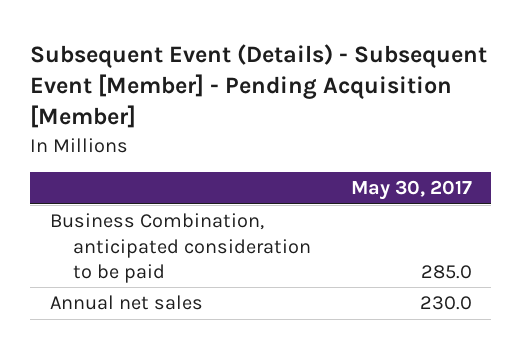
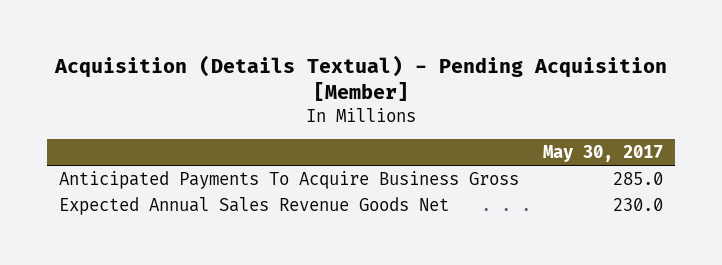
- Subsequent Event (Details) - Subsequent Event [Member] - Pending Acquisition [Member]
+ Acquisition (Details Textual) - Pending Acquisition [Member]
- Business Combination, anticipated consideration to be paid | 285.0
- Annual net sales | 230.0
+ Anticipated Payments To Acquire Business Gross | 285.0
+ Expected Annual Sales Revenue Goods Net | 230.0

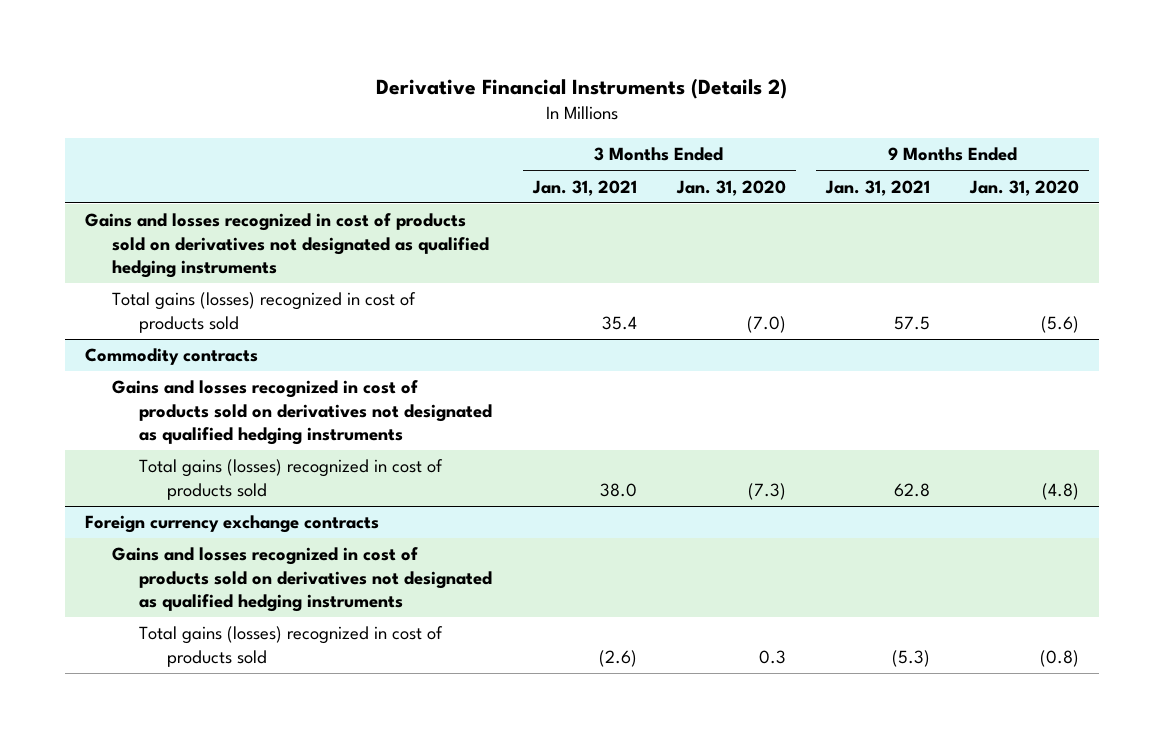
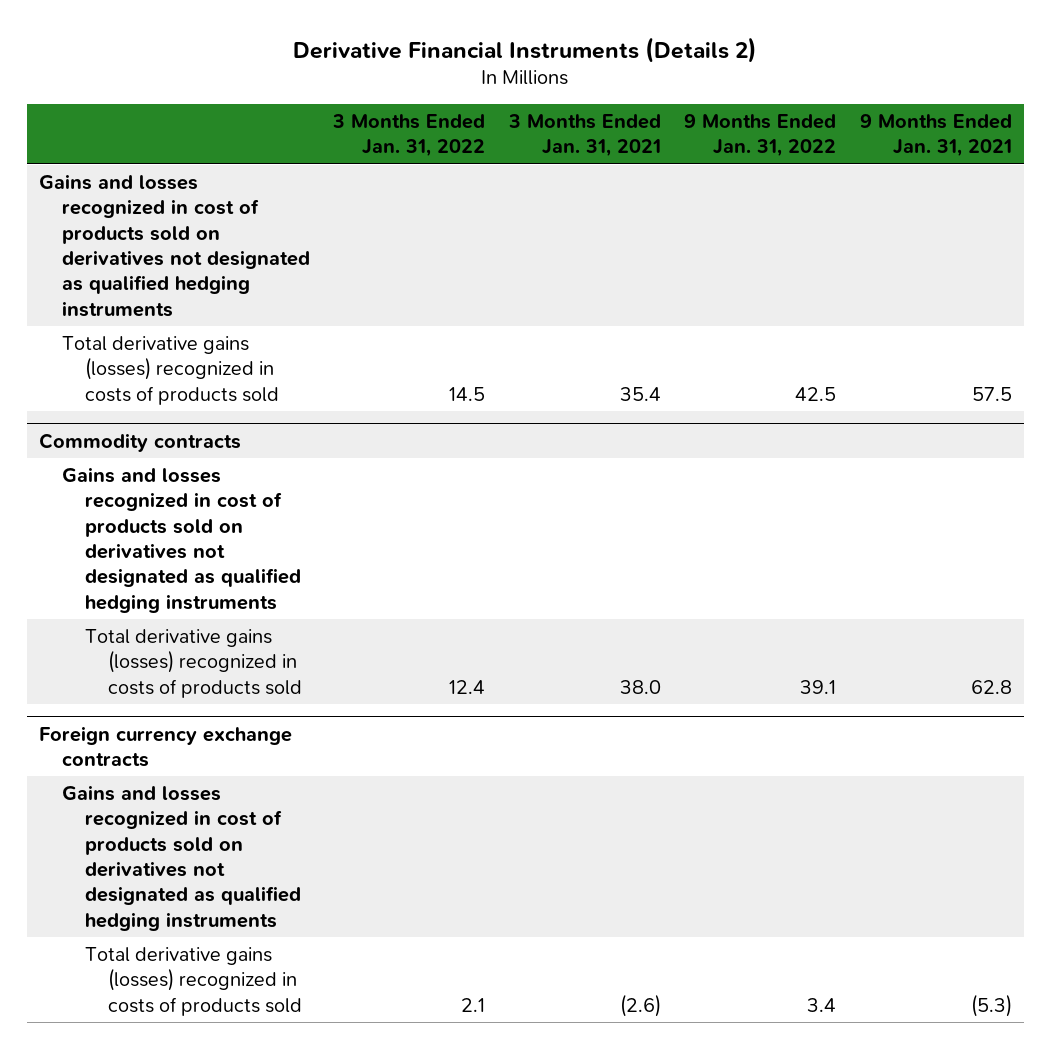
- | 3 Months Ended Jan. 31, 2021 | 3 Months Ended Jan. 31, 2020 | 9 Months Ended Jan. 31, 2021 | 9 Months Ended Jan. 31, 2020
+ | 3 Months Ended Jan. 31, 2022 | 3 Months Ended Jan. 31, 2021 | 9 Months Ended Jan. 31, 2022 | 9 Months Ended Jan. 31, 2021
- Total gains (losses) recognized in cost of products sold | 35.4 | (7.0) | 57.5 | (5.6)
+ Total derivative gains (losses) recognized in costs of products sold | 14.5 | 35.4 | 42.5 | 57.5
@ Commodity contracts
- Total gains (losses) recognized in cost of products sold | 38.0 | (7.3) | 62.8 | (4.8)
+ Total derivative gains (losses) recognized in costs of products sold | 12.4 | 38.0 | 39.1 | 62.8
@ Foreign currency exchange contracts
- Total gains (losses) recognized in cost of products sold | (2.6) | 0.3 | (5.3) | (0.8)
+ Total derivative gains (losses) recognized in costs of products sold | 2.1 | (2.6) | 3.4 | (5.3)

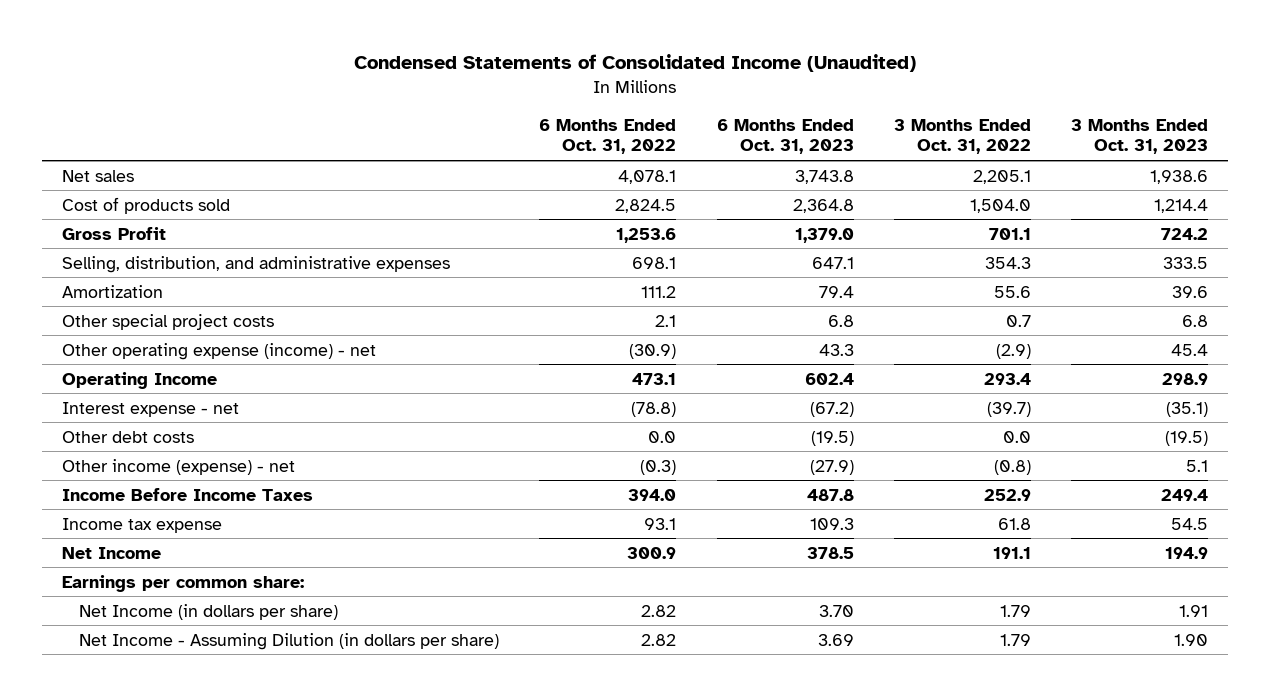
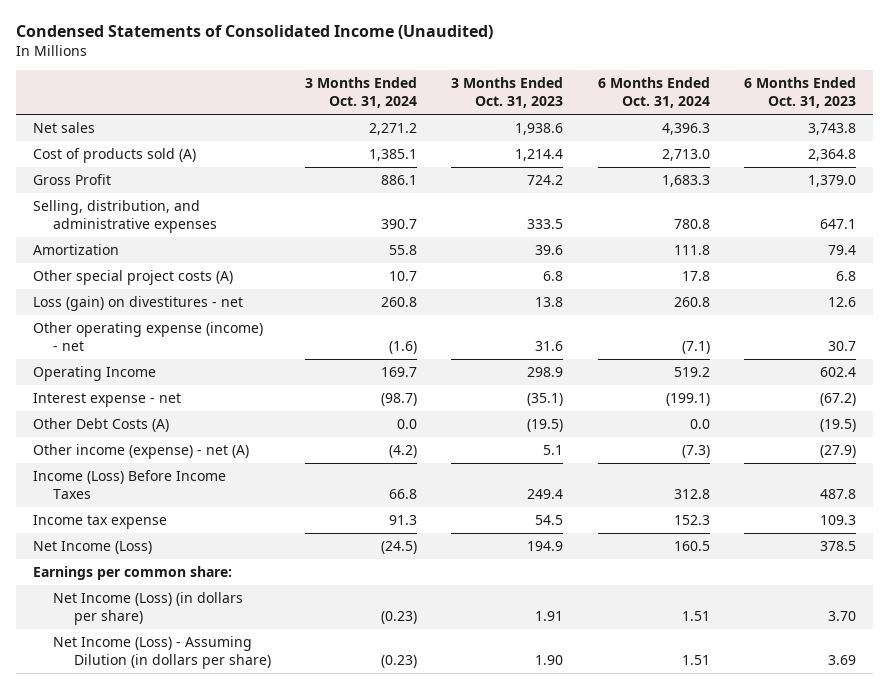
- | 6 Months Ended Oct. 31, 2022 | 6 Months Ended Oct. 31, 2023 | 3 Months Ended Oct. 31, 2022 | 3 Months Ended Oct. 31, 2023
+ | 3 Months Ended Oct. 31, 2024 | 3 Months Ended Oct. 31, 2023 | 6 Months Ended Oct. 31, 2024 | 6 Months Ended Oct. 31, 2023
- Cost of products sold | 2,824.5 | 2,364.8 | 1,504.0 | 1,214.4
+ Cost of products sold (A) | 1,385.1 | 1,214.4 | 2,713.0 | 2,364.8
- Other special project costs | 2.1 | 6.8 | 0.7 | 6.8
- Other operating expense (income) - net | (30.9) | 43.3 | (2.9) | 45.4
+ Other special project costs (A) | 10.7 | 6.8 | 17.8 | 6.8
+ Loss (gain) on divestitures - net | 260.8 | 13.8 | 260.8 | 12.6
+ Other operating expense (income) - net | (1.6) | 31.6 | (7.1) | 30.7
- Other debt costs | 0.0 | (19.5) | 0.0 | (19.5)
- Other income (expense) - net | (0.3) | (27.9) | (0.8) | 5.1
- Income Before Income Taxes | 394.0 | 487.8 | 252.9 | 249.4
+ Other Debt Costs (A) | 0.0 | (19.5) | 0.0 | (19.5)
+ Other income (expense) - net (A) | (4.2) | 5.1 | (7.3) | (27.9)
+ Income (Loss) Before Income Taxes | 66.8 | 249.4 | 312.8 | 487.8
- Net Income | 300.9 | 378.5 | 191.1 | 194.9
+ Net Income (Loss) | (24.5) | 194.9 | 160.5 | 378.5
- Net Income (in dollars per share) | 2.82 | 3.70 | 1.79 | 1.91
- Net Income - Assuming Dilution (in dollars per share) | 2.82 | 3.69 | 1.79 | 1.90
+ Net Income (Loss) (in dollars per share) | (0.23) | 1.91 | 1.51 | 3.70
+ Net Income (Loss) - Assuming Dilution (in dollars per share) | (0.23) | 1.90 | 1.51 | 3.69

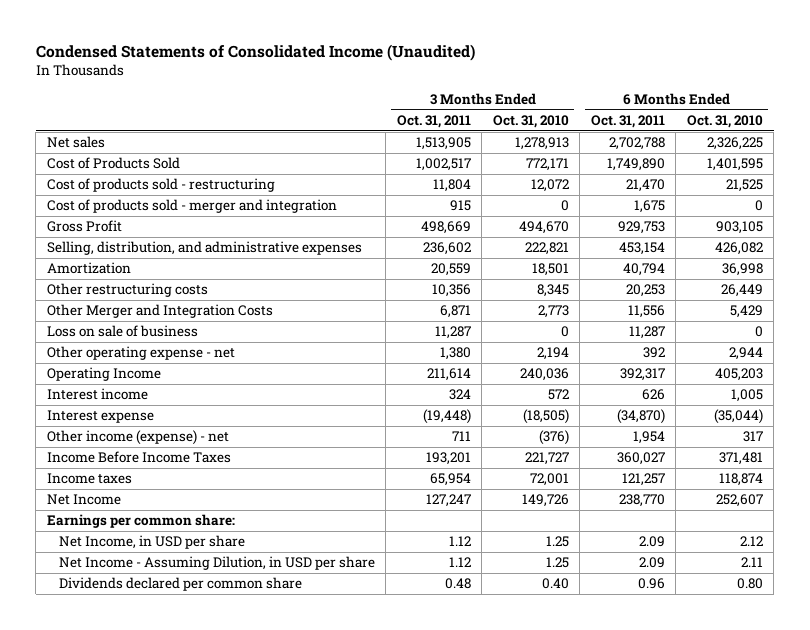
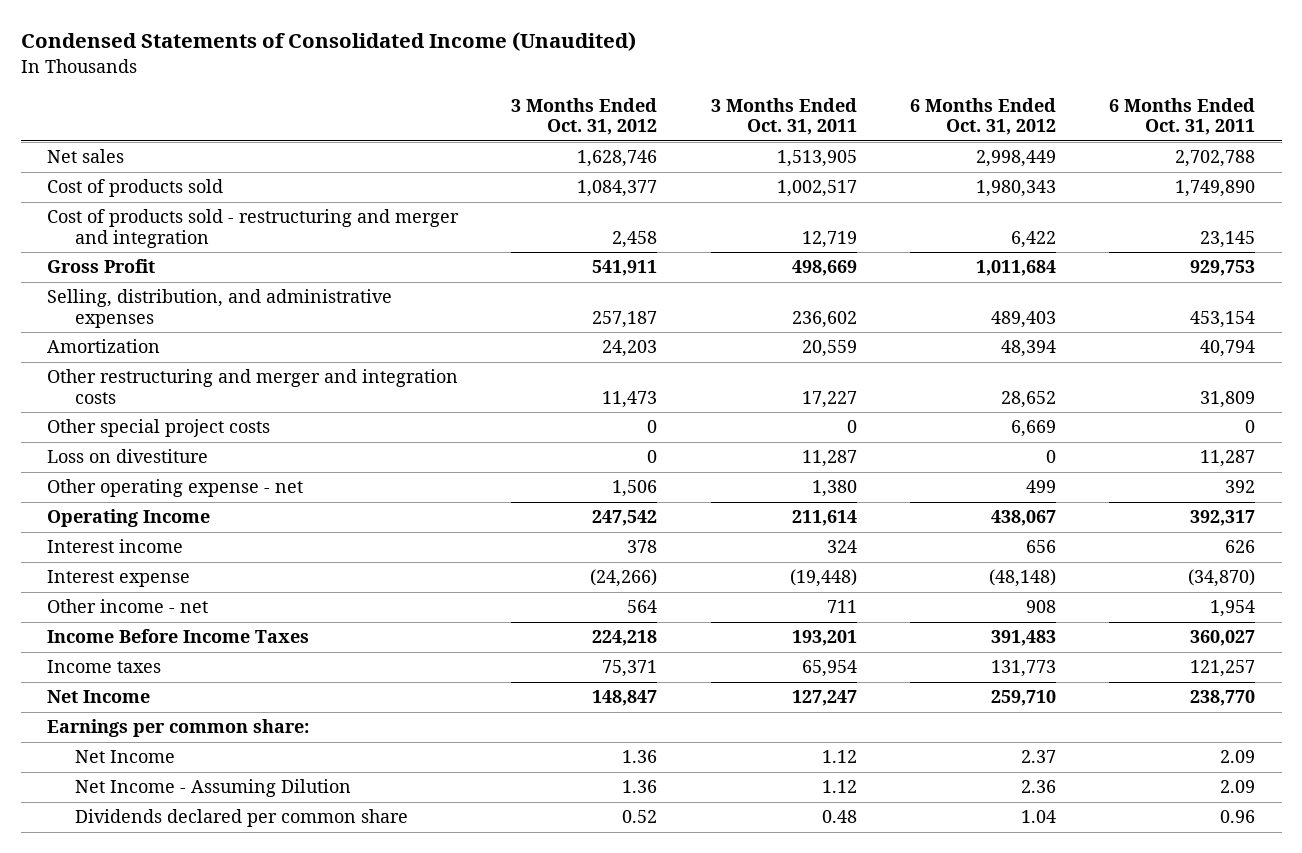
- | 3 Months Ended Oct. 31, 2011 | 3 Months Ended Oct. 31, 2010 | 6 Months Ended Oct. 31, 2011 | 6 Months Ended Oct. 31, 2010
+ | 3 Months Ended Oct. 31, 2012 | 3 Months Ended Oct. 31, 2011 | 6 Months Ended Oct. 31, 2012 | 6 Months Ended Oct. 31, 2011
- Cost of Products Sold | 1,002,517 | 772,171 | 1,749,890 | 1,401,595
- Cost of products sold - restructuring | 11,804 | 12,072 | 21,470 | 21,525
- Cost of products sold - merger and integration | 915 | 0 | 1,675 | 0
+ Cost of products sold | 1,084,377 | 1,002,517 | 1,980,343 | 1,749,890
+ Cost of products sold - restructuring and merger and integration | 2,458 | 12,719 | 6,422 | 23,145
- Other restructuring costs | 10,356 | 8,345 | 20,253 | 26,449
- Other Merger and Integration Costs | 6,871 | 2,773 | 11,556 | 5,429
- Loss on sale of business | 11,287 | 0 | 11,287 | 0
+ Other restructuring and merger and integration costs | 11,473 | 17,227 | 28,652 | 31,809
+ Other special project costs | 0 | 0 | 6,669 | 0
+ Loss on divestiture | 0 | 11,287 | 0 | 11,287
- Other income (expense) - net | 711 | (376) | 1,954 | 317
+ Other income - net | 564 | 711 | 908 | 1,954
- Net Income, in USD per share | 1.12 | 1.25 | 2.09 | 2.12
- Net Income - Assuming Dilution, in USD per share | 1.12 | 1.25 | 2.09 | 2.11
+ Net Income | 1.36 | 1.12 | 2.37 | 2.09
+ Net Income - Assuming Dilution | 1.36 | 1.12 | 2.36 | 2.09

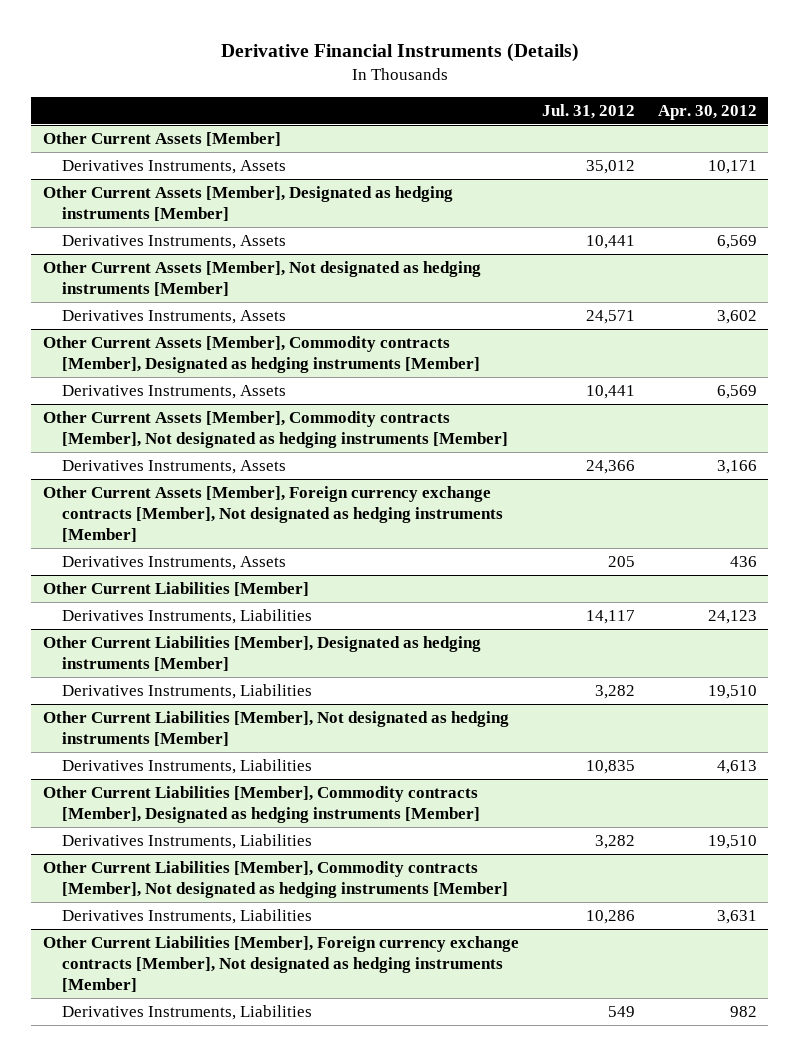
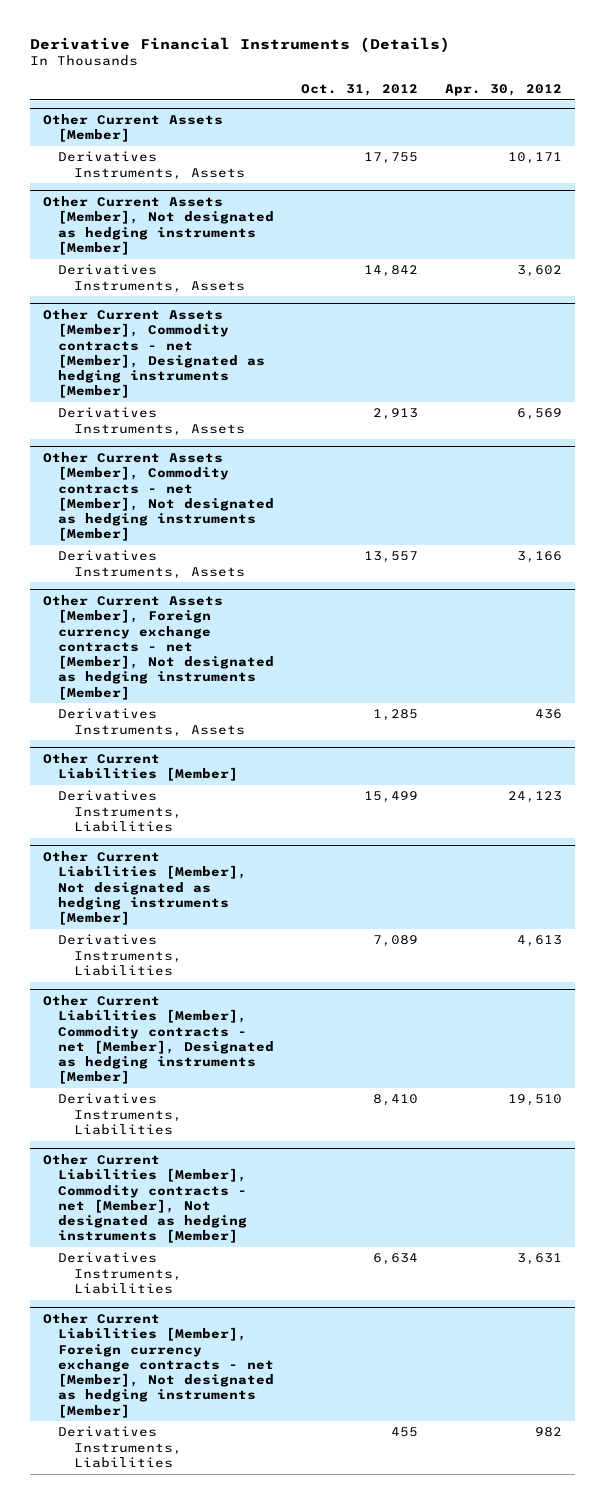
- | Jul. 31, 2012 | Apr. 30, 2012
+ | Oct. 31, 2012 | Apr. 30, 2012
- Other Current Assets [Member], Designated as hedging instruments [Member]
- Derivatives Instruments, Assets | 10,441 | 6,569
- Other Current Assets [Member], Commodity contracts [Member], Designated as hedging instruments [Member]
+ Other Current Assets [Member], Commodity contracts - net [Member], Designated as hedging instruments [Member]
- Other Current Assets [Member], Commodity contracts [Member], Not designated as hedging instruments [Member]
+ Other Current Assets [Member], Commodity contracts - net [Member], Not designated as hedging instruments [Member]
- Other Current Assets [Member], Foreign currency exchange contracts [Member], Not designated as hedging instruments [Member]
+ Other Current Assets [Member], Foreign currency exchange contracts - net [Member], Not designated as hedging instruments [Member]
- Other Current Liabilities [Member], Designated as hedging instruments [Member]
- Derivatives Instruments, Liabilities | 3,282 | 19,510
- Other Current Liabilities [Member], Commodity contracts [Member], Designated as hedging instruments [Member]
+ Other Current Liabilities [Member], Commodity contracts - net [Member], Designated as hedging instruments [Member]
- Other Current Liabilities [Member], Commodity contracts [Member], Not designated as hedging instruments [Member]
+ Other Current Liabilities [Member], Commodity contracts - net [Member], Not designated as hedging instruments [Member]
- Other Current Liabilities [Member], Foreign currency exchange contracts [Member], Not designated as hedging instruments [Member]
+ Other Current Liabilities [Member], Foreign currency exchange contracts - net [Member], Not designated as hedging instruments [Member]

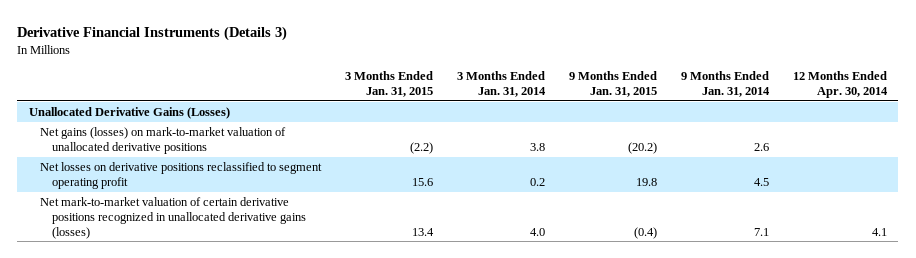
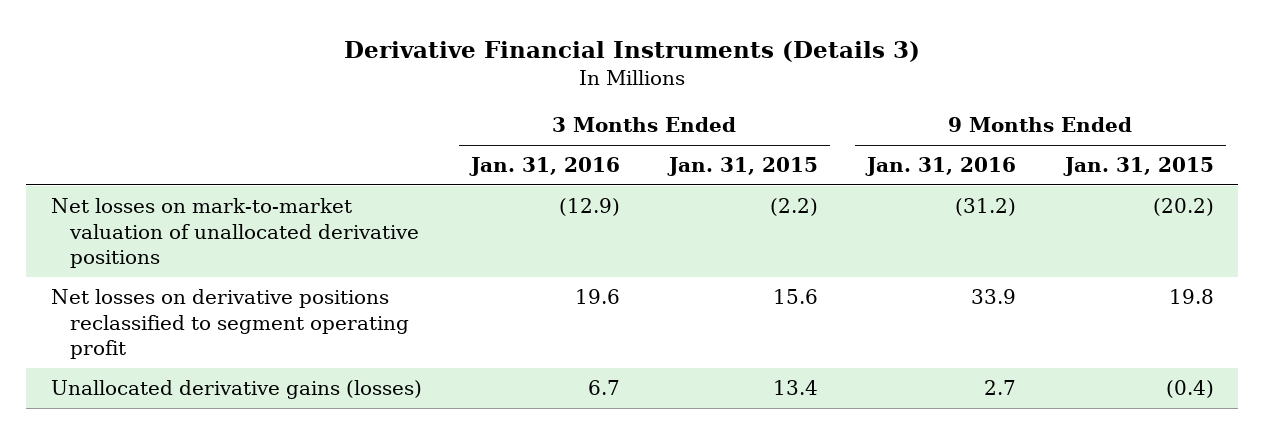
- | 3 Months Ended Jan. 31, 2015 | 3 Months Ended Jan. 31, 2014 | 9 Months Ended Jan. 31, 2015 | 9 Months Ended Jan. 31, 2014 | 12 Months Ended Apr. 30, 2014
+ | 3 Months Ended Jan. 31, 2016 | 3 Months Ended Jan. 31, 2015 | 9 Months Ended Jan. 31, 2016 | 9 Months Ended Jan. 31, 2015
- Unallocated Derivative Gains (Losses)
- Net gains (losses) on mark-to-market valuation of unallocated derivative positions | (2.2) | 3.8 | (20.2) | 2.6 |
+ Net losses on mark-to-market valuation of unallocated derivative positions | (12.9) | (2.2) | (31.2) | (20.2)
- Net mark-to-market valuation of certain derivative positions recognized in unallocated derivative gains (losses) | 13.4 | 4.0 | (0.4) | 7.1 | 4.1
+ Unallocated derivative gains (losses) | 6.7 | 13.4 | 2.7 | (0.4)

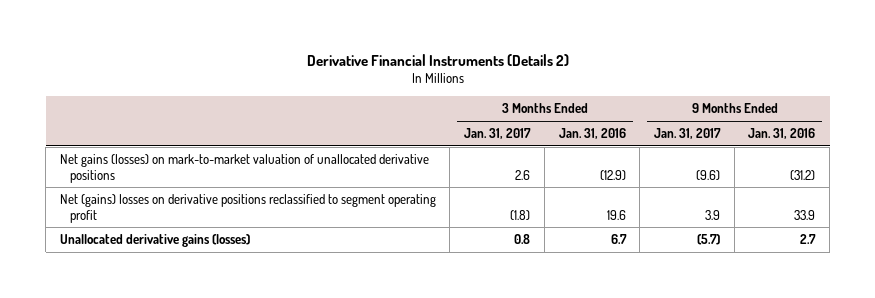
- Derivative Financial Instruments (Details 3)
+ Derivative Financial Instruments (Details 2)
- | 3 Months Ended Jan. 31, 2016 | 3 Months Ended Jan. 31, 2015 | 9 Months Ended Jan. 31, 2016 | 9 Months Ended Jan. 31, 2015
+ | 3 Months Ended Jan. 31, 2017 | 3 Months Ended Jan. 31, 2016 | 9 Months Ended Jan. 31, 2017 | 9 Months Ended Jan. 31, 2016
- Net losses on mark-to-market valuation of unallocated derivative positions | (12.9) | (2.2) | (31.2) | (20.2)
- Net losses on derivative positions reclassified to segment operating profit | 19.6 | 15.6 | 33.9 | 19.8
+ Net gains (losses) on mark-to-market valuation of unallocated derivative positions | 2.6 | (12.9) | (9.6) | (31.2)
+ Net (gains) losses on derivative positions reclassified to segment operating profit | (1.8) | 19.6 | 3.9 | 33.9

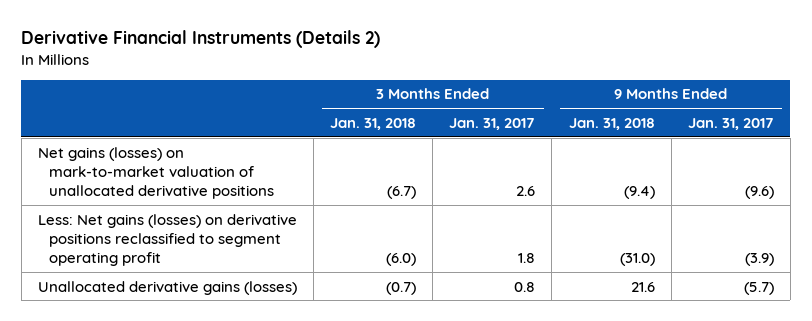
- | 3 Months Ended Jan. 31, 2017 | 3 Months Ended Jan. 31, 2016 | 9 Months Ended Jan. 31, 2017 | 9 Months Ended Jan. 31, 2016
+ | 3 Months Ended Jan. 31, 2018 | 3 Months Ended Jan. 31, 2017 | 9 Months Ended Jan. 31, 2018 | 9 Months Ended Jan. 31, 2017
- Net (gains) losses on derivative positions reclassified to segment operating profit | (1.8) | 19.6 | 3.9 | 33.9
+ Less: Net gains (losses) on derivative positions reclassified to segment operating profit | (6.0) | 1.8 | (31.0) | (3.9)

